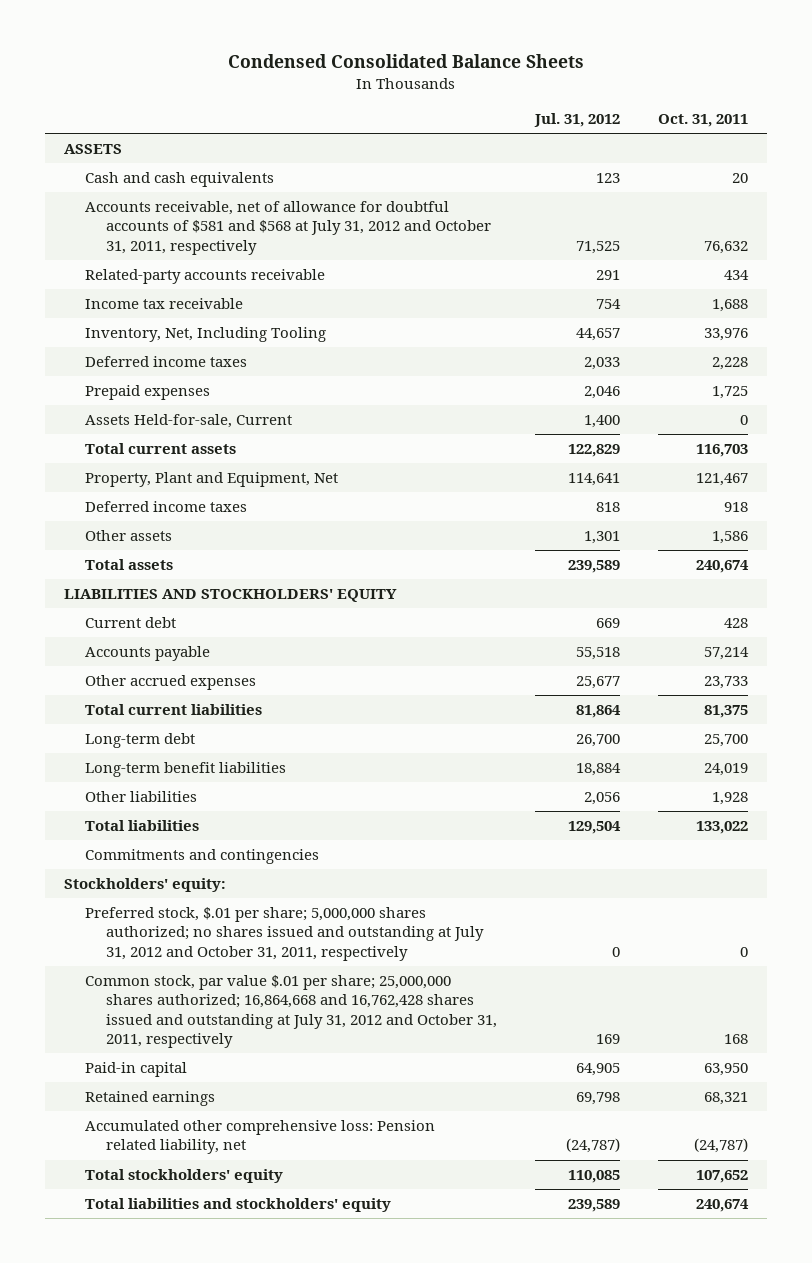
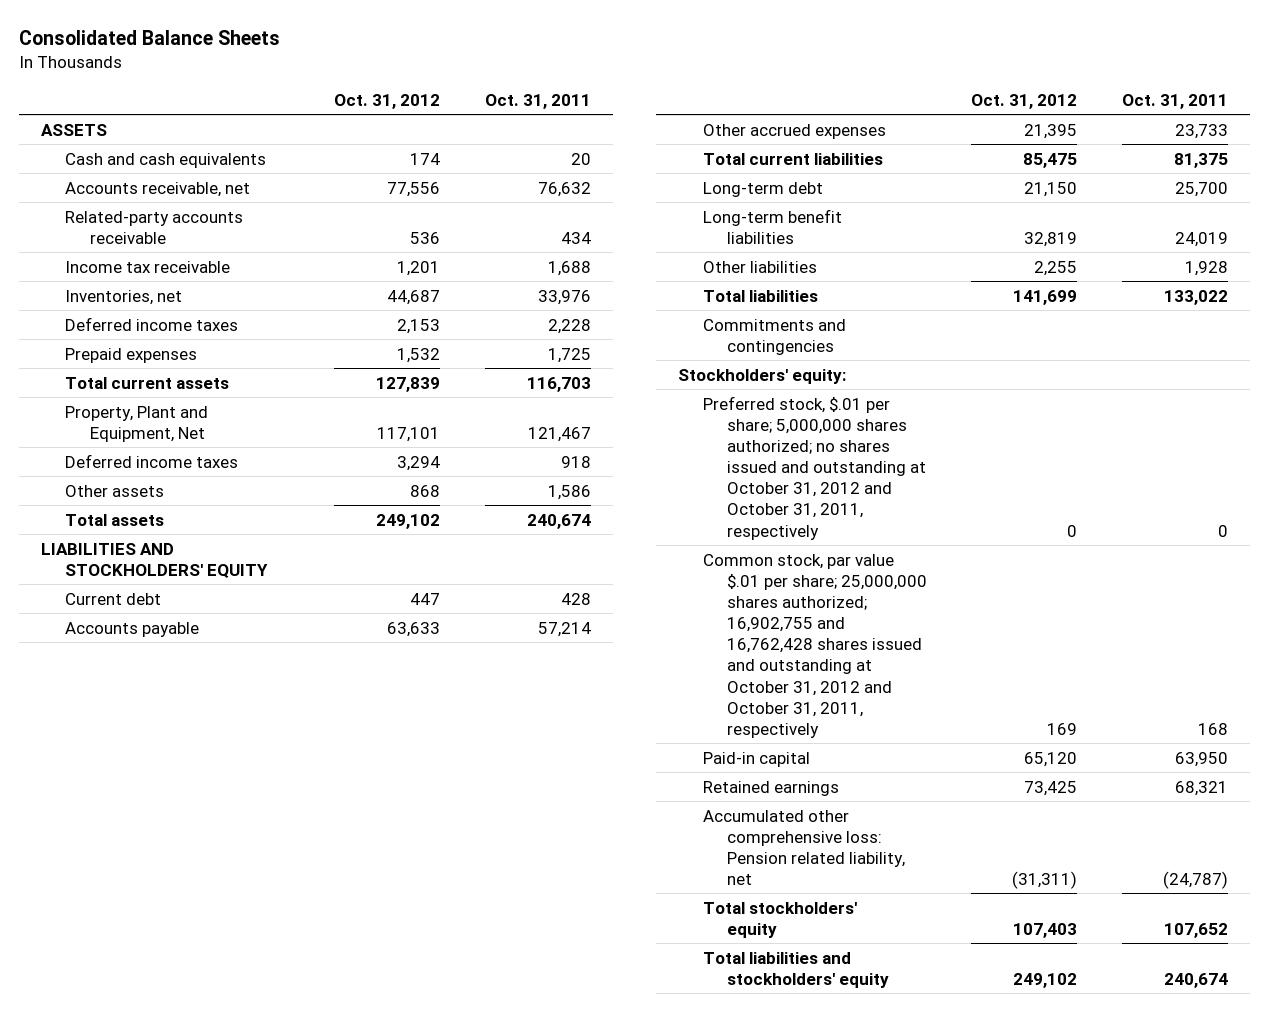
- Condensed Consolidated Balance Sheets
+ Consolidated Balance Sheets
- | Jul. 31, 2012 | Oct. 31, 2011
+ | Oct. 31, 2012 | Oct. 31, 2011
- Accounts receivable, net of allowance for doubtful accounts of $581 and $568 at July 31, 2012 and October 31, 2011, respectively | 71,525 | 76,632
+ Accounts receivable, net | 77,556 | 76,632
- Inventory, Net, Including Tooling | 44,657 | 33,976
+ Inventories, net | 44,687 | 33,976
- Assets Held-for-sale, Current | 1,400 | 0
- Preferred stock, $.01 per share; 5,000,000 shares authorized; no shares issued and outstanding at July 31, 2012 and October 31, 2011, respectively | 0 | 0
- Common stock, par value $.01 per share; 25,000,000 shares authorized; 16,864,668 and 16,762,428 shares issued and outstanding at July 31, 2012 and October 31, 2011, respectively | 169 | 168
+ Preferred stock, $.01 per share; 5,000,000 shares authorized; no shares issued and outstanding at October 31, 2012 and October 31, 2011, respectively | 0 | 0
+ Common stock, par value $.01 per share; 25,000,000 shares authorized; 16,902,755 and 16,762,428 shares issued and outstanding at October 31, 2012 and October 31, 2011, respectively | 169 | 168

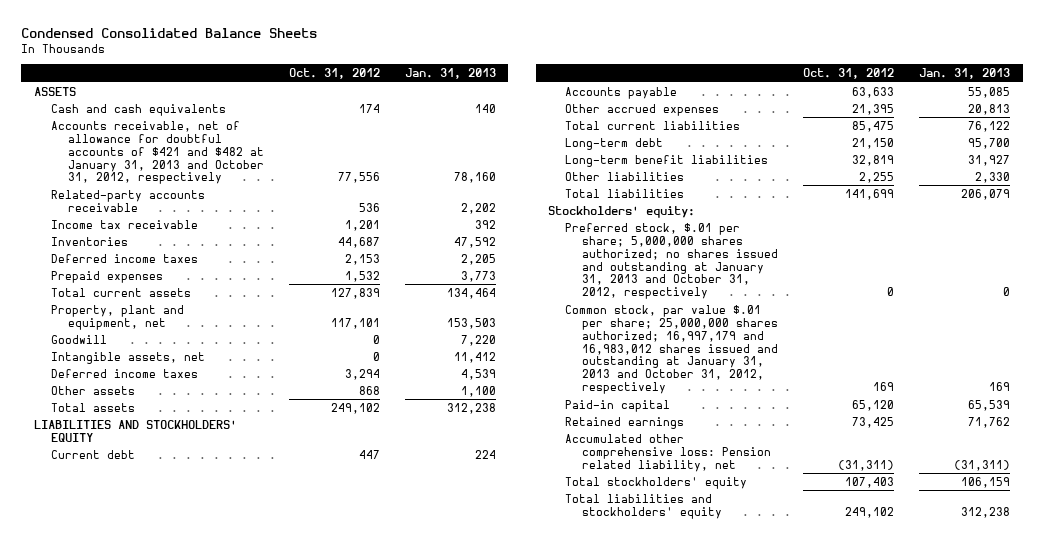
- Consolidated Balance Sheets
+ Condensed Consolidated Balance Sheets
- | Oct. 31, 2012 | Oct. 31, 2011
+ | Oct. 31, 2012 | Jan. 31, 2013
- Accounts receivable, net | 77,556 | 76,632
+ Accounts receivable, net of allowance for doubtful accounts of $421 and $482 at January 31, 2013 and October 31, 2012, respectively | 77,556 | 78,160
- Inventories, net | 44,687 | 33,976
+ Inventories | 44,687 | 47,592
- Property, Plant and Equipment, Net | 117,101 | 121,467
+ Property, plant and equipment, net | 117,101 | 153,503
+ Goodwill | 0 | 7,220
+ Intangible assets, net | 0 | 11,412
- Commitments and contingencies
- Preferred stock, $.01 per share; 5,000,000 shares authorized; no shares issued and outstanding at October 31, 2012 and October 31, 2011, respectively | 0 | 0
- Common stock, par value $.01 per share; 25,000,000 shares authorized; 16,902,755 and 16,762,428 shares issued and outstanding at October 31, 2012 and October 31, 2011, respectively | 169 | 168
+ Preferred stock, $.01 per share; 5,000,000 shares authorized; no shares issued and outstanding at January 31, 2013 and October 31, 2012, respectively | 0 | 0
+ Common stock, par value $.01 per share; 25,000,000 shares authorized; 16,997,179 and 16,983,012 shares issued and outstanding at January 31, 2013 and October 31, 2012, respectively | 169 | 169

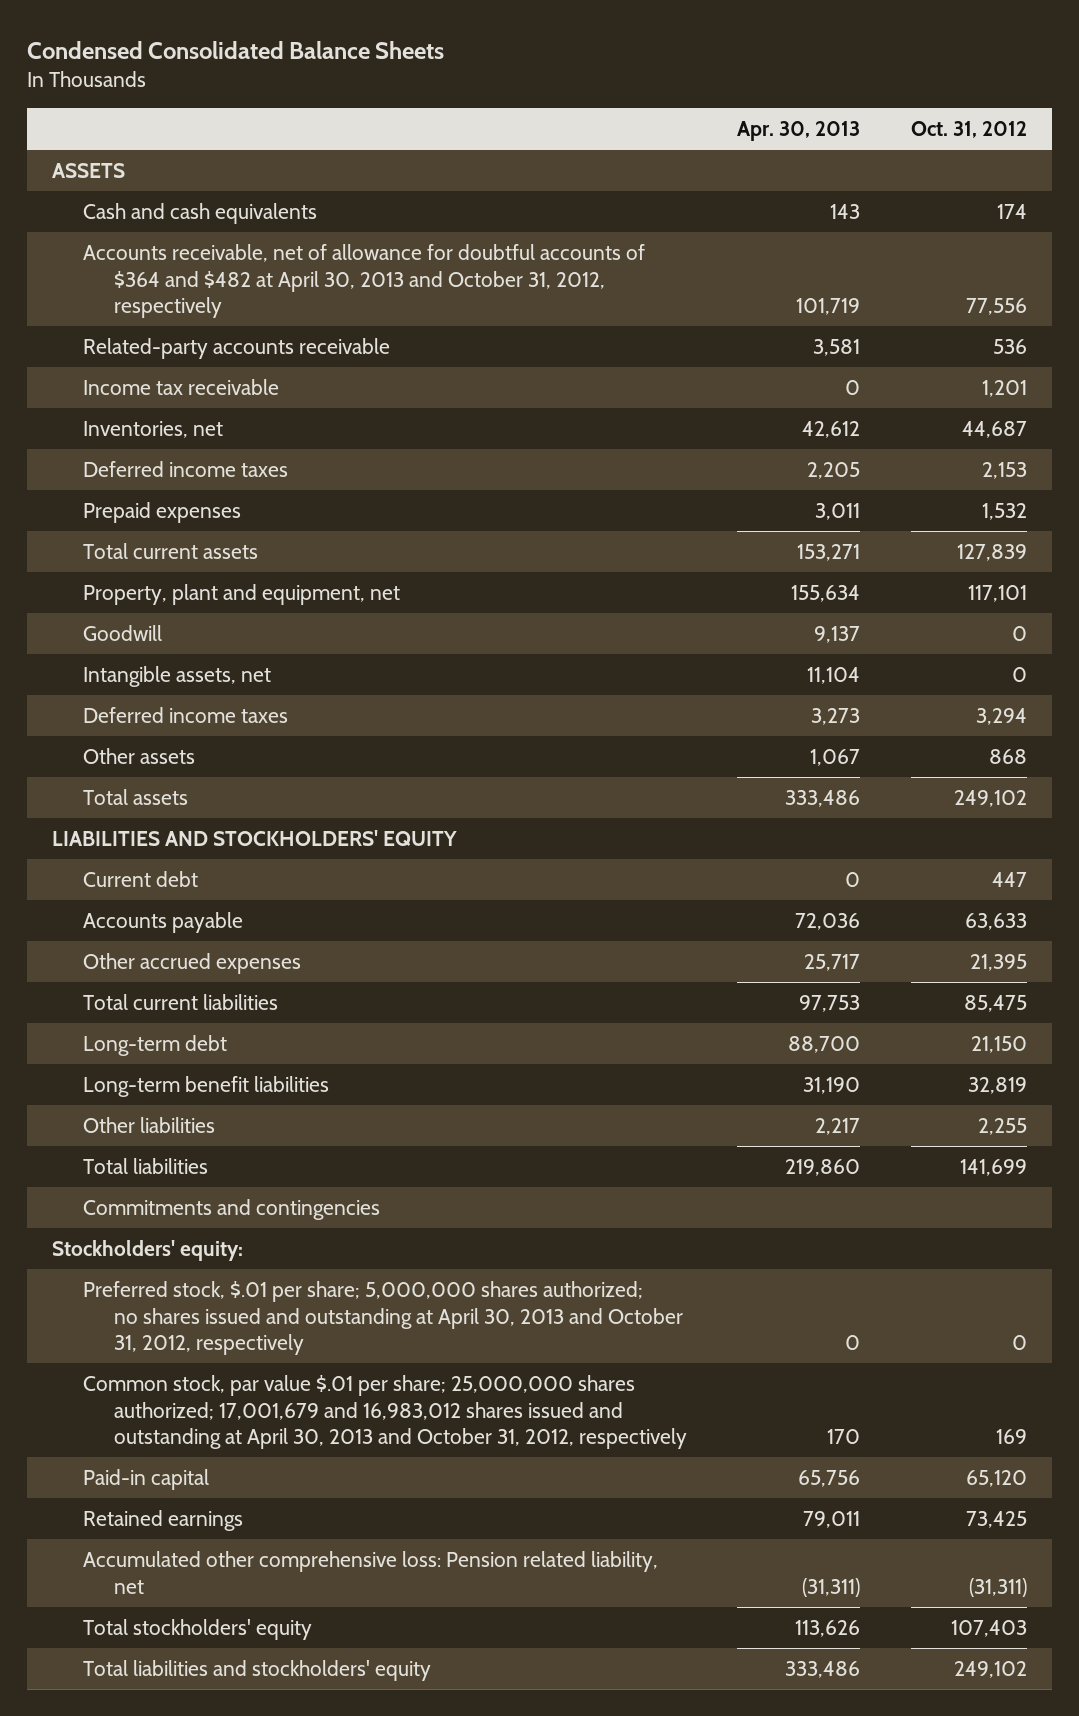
- | Oct. 31, 2012 | Jan. 31, 2013
+ | Apr. 30, 2013 | Oct. 31, 2012
- Accounts receivable, net of allowance for doubtful accounts of $421 and $482 at January 31, 2013 and October 31, 2012, respectively | 77,556 | 78,160
+ Accounts receivable, net of allowance for doubtful accounts of $364 and $482 at April 30, 2013 and October 31, 2012, respectively | 101,719 | 77,556
- Inventories | 44,687 | 47,592
+ Inventories, net | 42,612 | 44,687
+ Commitments and contingencies
- Preferred stock, $.01 per share; 5,000,000 shares authorized; no shares issued and outstanding at January 31, 2013 and October 31, 2012, respectively | 0 | 0
- Common stock, par value $.01 per share; 25,000,000 shares authorized; 16,997,179 and 16,983,012 shares issued and outstanding at January 31, 2013 and October 31, 2012, respectively | 169 | 169
+ Preferred stock, $.01 per share; 5,000,000 shares authorized; no shares issued and outstanding at April 30, 2013 and October 31, 2012, respectively | 0 | 0
+ Common stock, par value $.01 per share; 25,000,000 shares authorized; 17,001,679 and 16,983,012 shares issued and outstanding at April 30, 2013 and October 31, 2012, respectively | 170 | 169

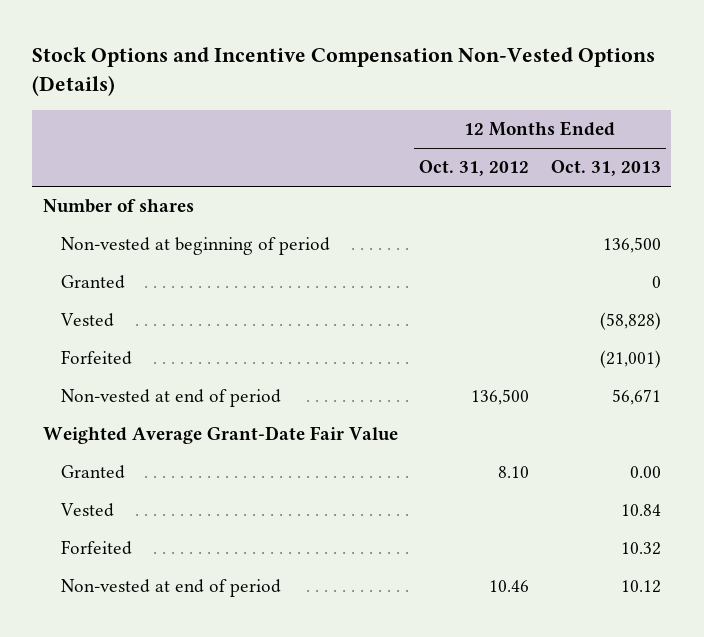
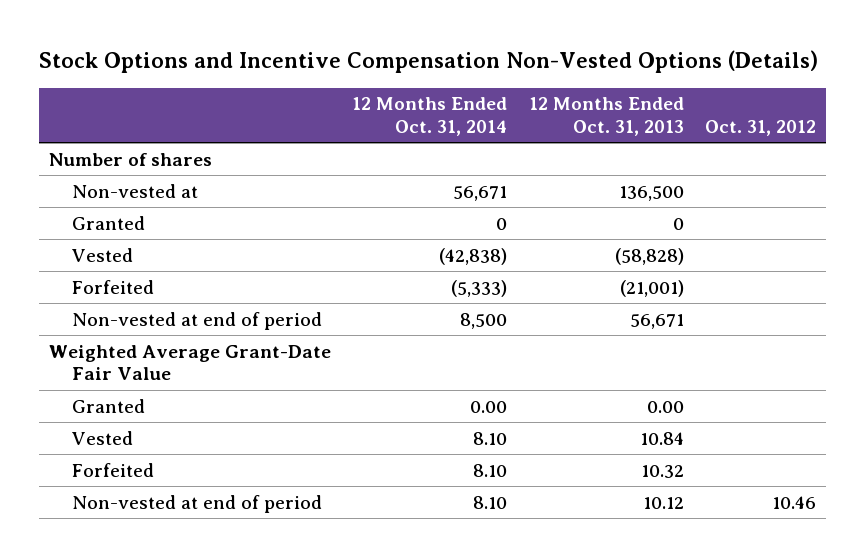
- | 12 Months Ended Oct. 31, 2012 | 12 Months Ended Oct. 31, 2013
+ | 12 Months Ended Oct. 31, 2014 | 12 Months Ended Oct. 31, 2013 | Oct. 31, 2012
- Non-vested at beginning of period | | 136,500
+ Non-vested at | 56,671 | 136,500 |

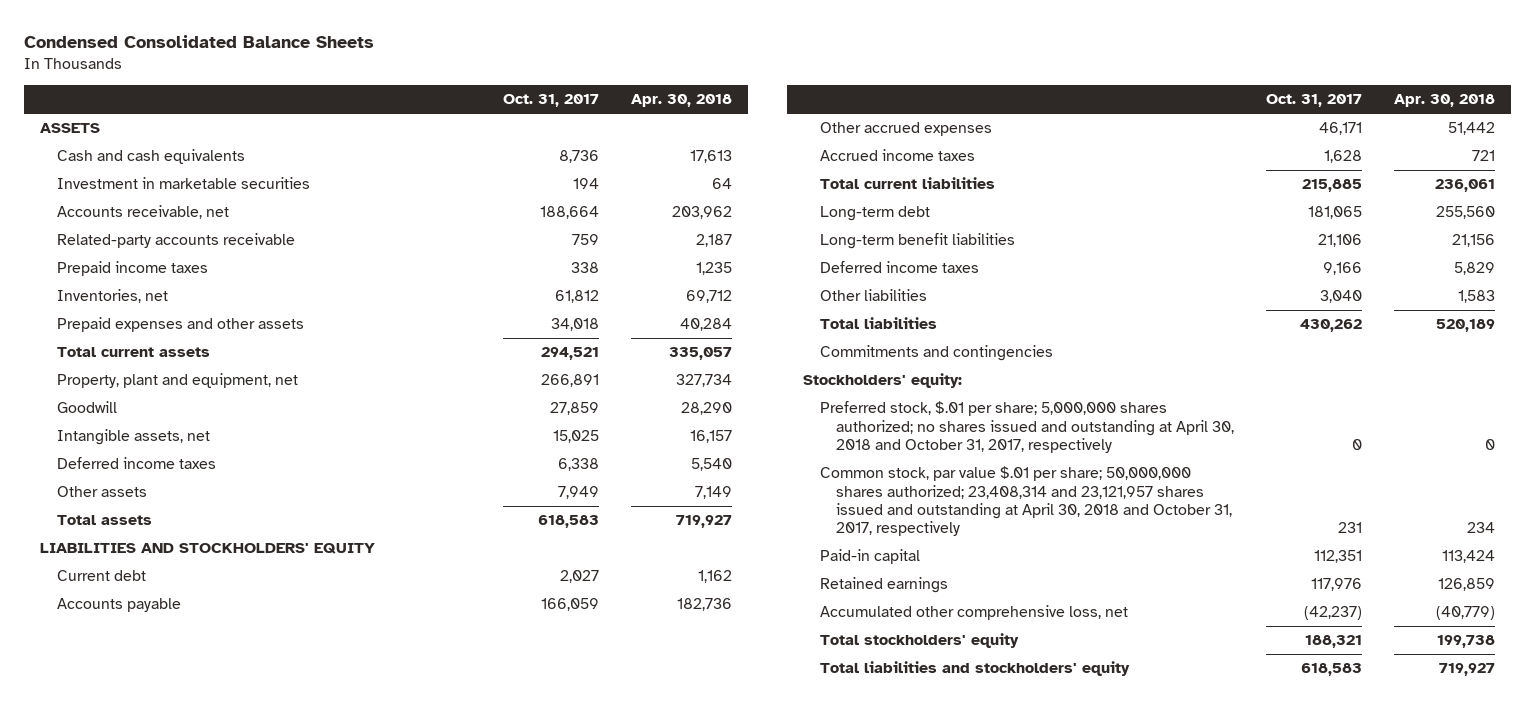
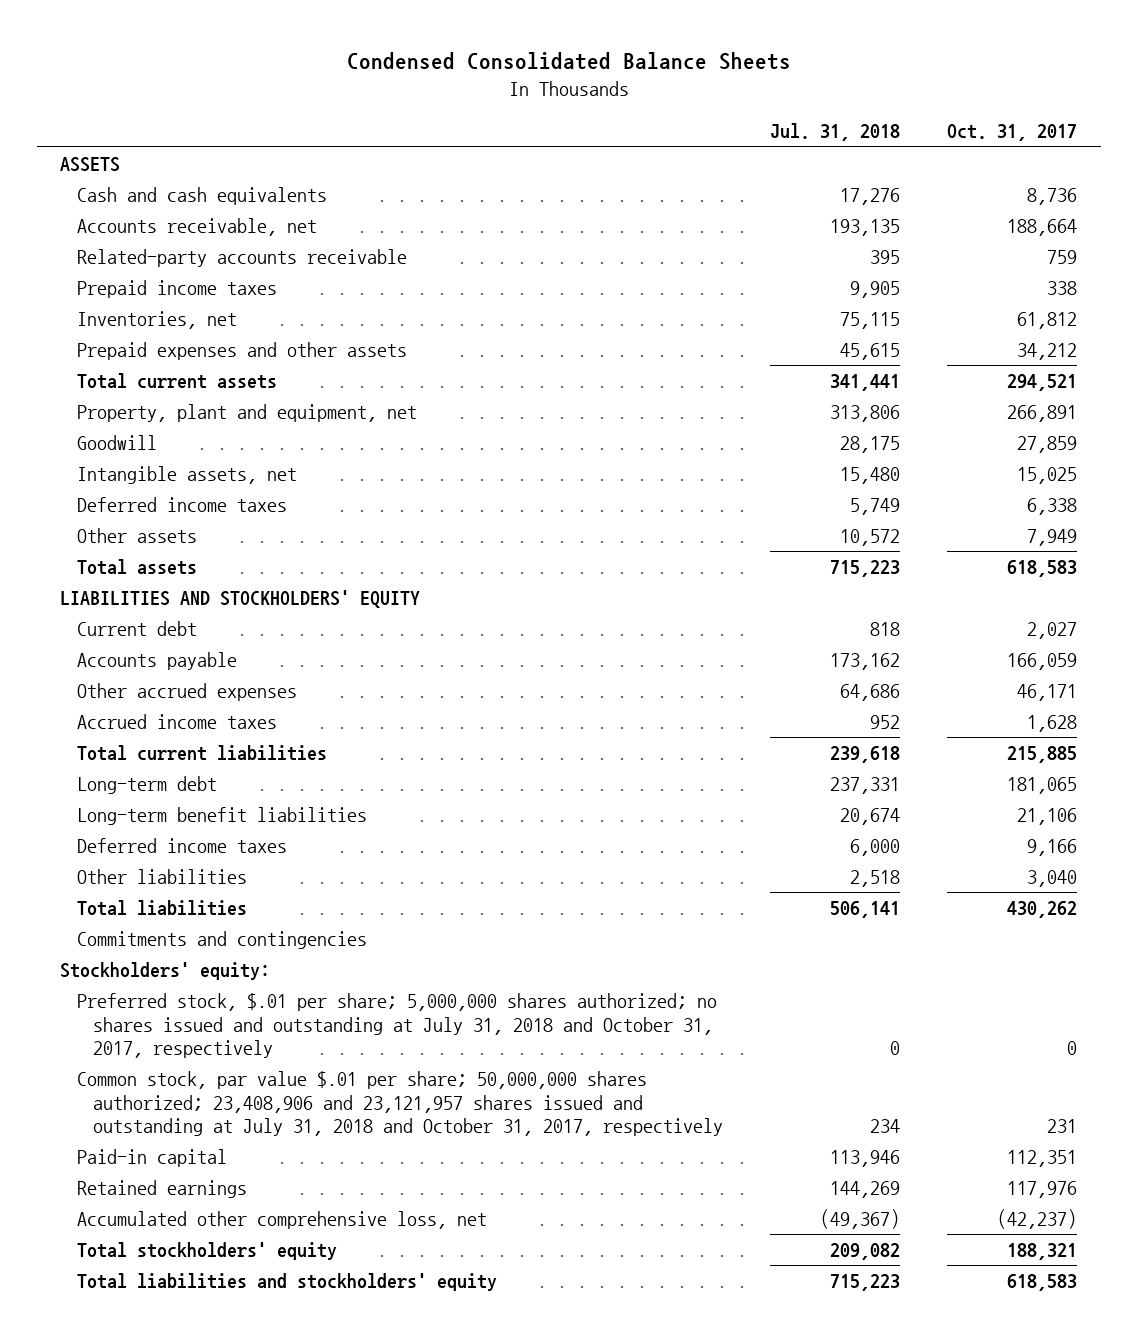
- | Oct. 31, 2017 | Apr. 30, 2018
+ | Jul. 31, 2018 | Oct. 31, 2017
- Investment in marketable securities | 194 | 64
- Prepaid expenses and other assets | 34,018 | 40,284
+ Prepaid expenses and other assets | 45,615 | 34,212
- Preferred stock, $.01 per share; 5,000,000 shares authorized; no shares issued and outstanding at April 30, 2018 and October 31, 2017, respectively | 0 | 0
- Common stock, par value $.01 per share; 50,000,000 shares authorized; 23,408,314 and 23,121,957 shares issued and outstanding at April 30, 2018 and October 31, 2017, respectively | 231 | 234
+ Preferred stock, $.01 per share; 5,000,000 shares authorized; no shares issued and outstanding at July 31, 2018 and October 31, 2017, respectively | 0 | 0
+ Common stock, par value $.01 per share; 50,000,000 shares authorized; 23,408,906 and 23,121,957 shares issued and outstanding at July 31, 2018 and October 31, 2017, respectively | 234 | 231

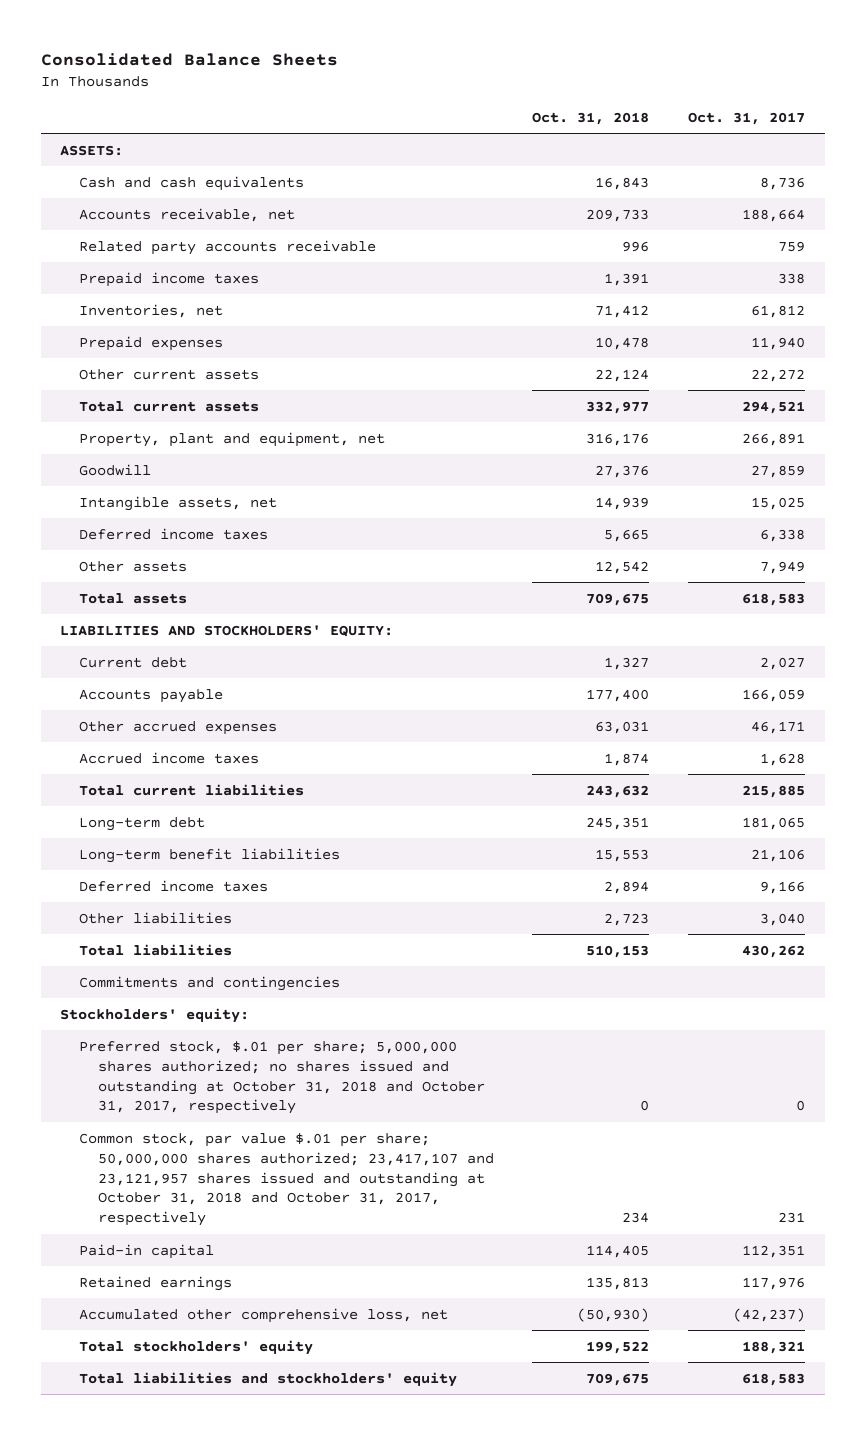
- Condensed Consolidated Balance Sheets
+ Consolidated Balance Sheets
- | Jul. 31, 2018 | Oct. 31, 2017
+ | Oct. 31, 2018 | Oct. 31, 2017
- ASSETS
+ ASSETS:
- Related-party accounts receivable | 395 | 759
+ Related party accounts receivable | 996 | 759
- Prepaid expenses and other assets | 45,615 | 34,212
+ Prepaid expenses | 10,478 | 11,940
+ Other current assets | 22,124 | 22,272
- LIABILITIES AND STOCKHOLDERS' EQUITY
+ LIABILITIES AND STOCKHOLDERS' EQUITY:
- Preferred stock, $.01 per share; 5,000,000 shares authorized; no shares issued and outstanding at July 31, 2018 and October 31, 2017, respectively | 0 | 0
- Common stock, par value $.01 per share; 50,000,000 shares authorized; 23,408,906 and 23,121,957 shares issued and outstanding at July 31, 2018 and October 31, 2017, respectively | 234 | 231
+ Preferred stock, $.01 per share; 5,000,000 shares authorized; no shares issued and outstanding at October 31, 2018 and October 31, 2017, respectively | 0 | 0
+ Common stock, par value $.01 per share; 50,000,000 shares authorized; 23,417,107 and 23,121,957 shares issued and outstanding at October 31, 2018 and October 31, 2017, respectively | 234 | 231

